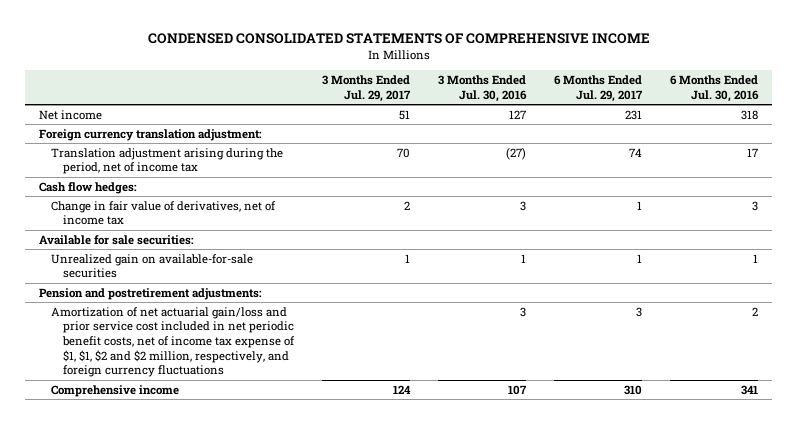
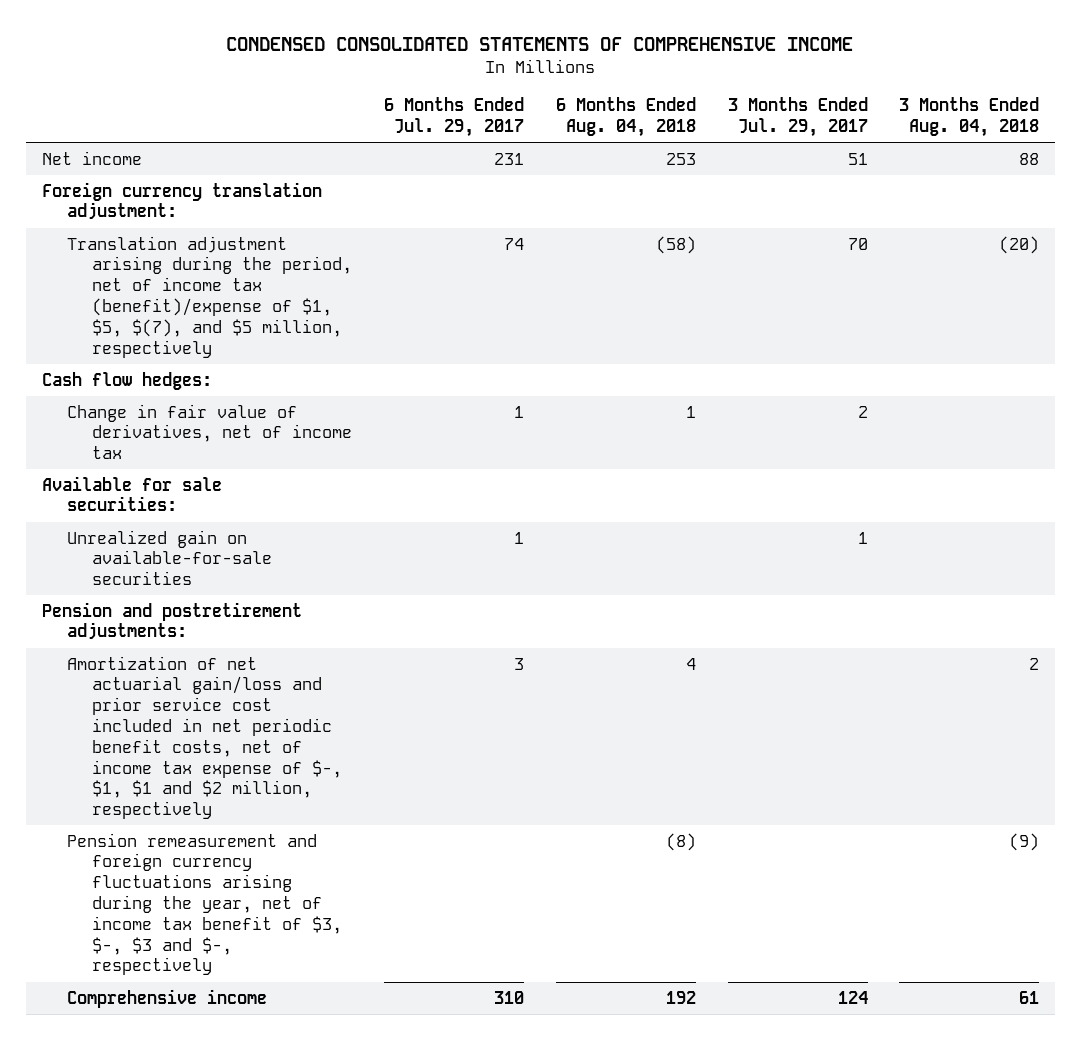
- | 3 Months Ended Jul. 29, 2017 | 3 Months Ended Jul. 30, 2016 | 6 Months Ended Jul. 29, 2017 | 6 Months Ended Jul. 30, 2016
+ | 6 Months Ended Jul. 29, 2017 | 6 Months Ended Aug. 04, 2018 | 3 Months Ended Jul. 29, 2017 | 3 Months Ended Aug. 04, 2018
- Translation adjustment arising during the period, net of income tax | 70 | (27) | 74 | 17
+ Translation adjustment arising during the period, net of income tax (benefit)/expense of $1, $5, $(7), and $5 million, respectively | 74 | (58) | 70 | (20)
- Amortization of net actuarial gain/loss and prior service cost included in net periodic benefit costs, net of income tax expense of $1, $1, $2 and $2 million, respectively, and foreign currency fluctuations | | 3 | 3 | 2
+ Amortization of net actuarial gain/loss and prior service cost included in net periodic benefit costs, net of income tax expense of $-, $1, $1 and $2 million, respectively | 3 | 4 | | 2
+ Pension remeasurement and foreign currency fluctuations arising during the year, net of income tax benefit of $3, $-, $3 and $-, respectively | | (8) | | (9)

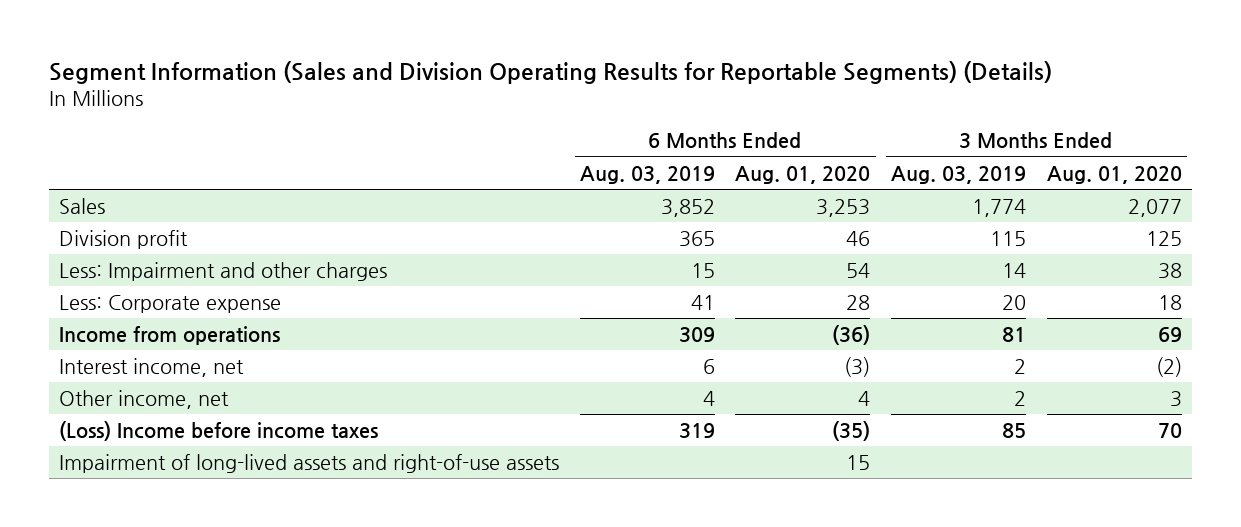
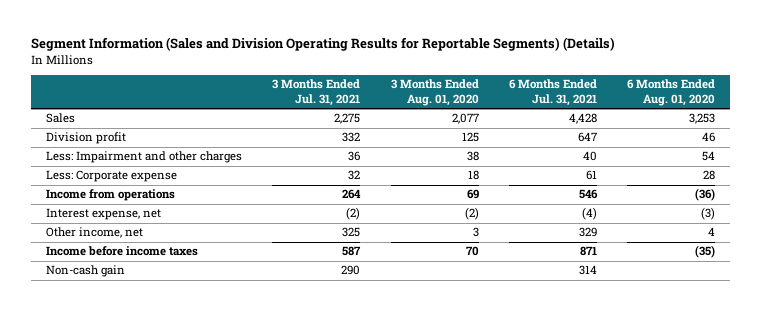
- | 6 Months Ended Aug. 03, 2019 | 6 Months Ended Aug. 01, 2020 | 3 Months Ended Aug. 03, 2019 | 3 Months Ended Aug. 01, 2020
+ | 3 Months Ended Jul. 31, 2021 | 3 Months Ended Aug. 01, 2020 | 6 Months Ended Jul. 31, 2021 | 6 Months Ended Aug. 01, 2020
- Interest income, net | 6 | (3) | 2 | (2)
+ Interest expense, net | (2) | (2) | (4) | (3)
- (Loss) Income before income taxes | 319 | (35) | 85 | 70
- Impairment of long-lived assets and right-of-use assets | | 15 | |
+ Income before income taxes | 587 | 70 | 871 | (35)
+ Non-cash gain | 290 | | 314 |

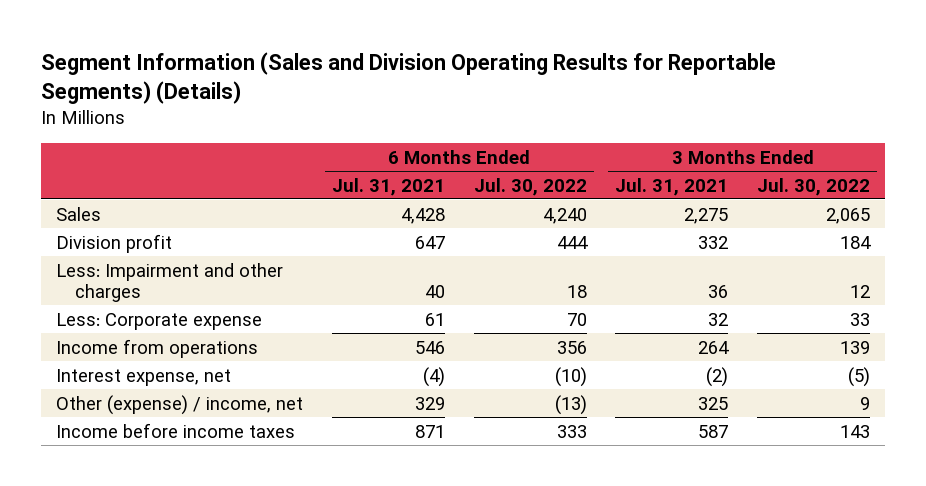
- | 3 Months Ended Jul. 31, 2021 | 3 Months Ended Aug. 01, 2020 | 6 Months Ended Jul. 31, 2021 | 6 Months Ended Aug. 01, 2020
+ | 6 Months Ended Jul. 31, 2021 | 6 Months Ended Jul. 30, 2022 | 3 Months Ended Jul. 31, 2021 | 3 Months Ended Jul. 30, 2022
- Other income, net | 325 | 3 | 329 | 4
+ Other (expense) / income, net | 329 | (13) | 325 | 9
- Non-cash gain | 290 | | 314 |

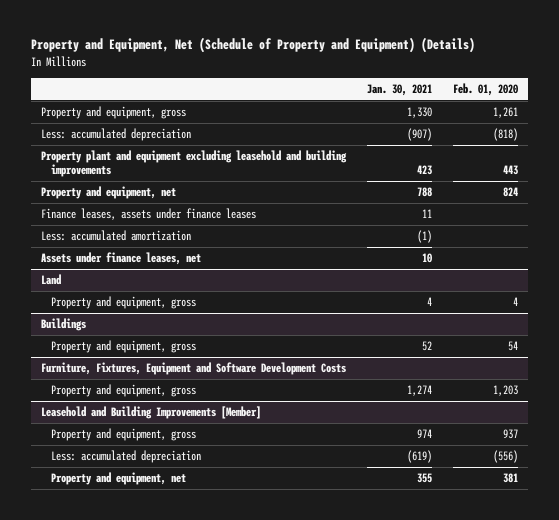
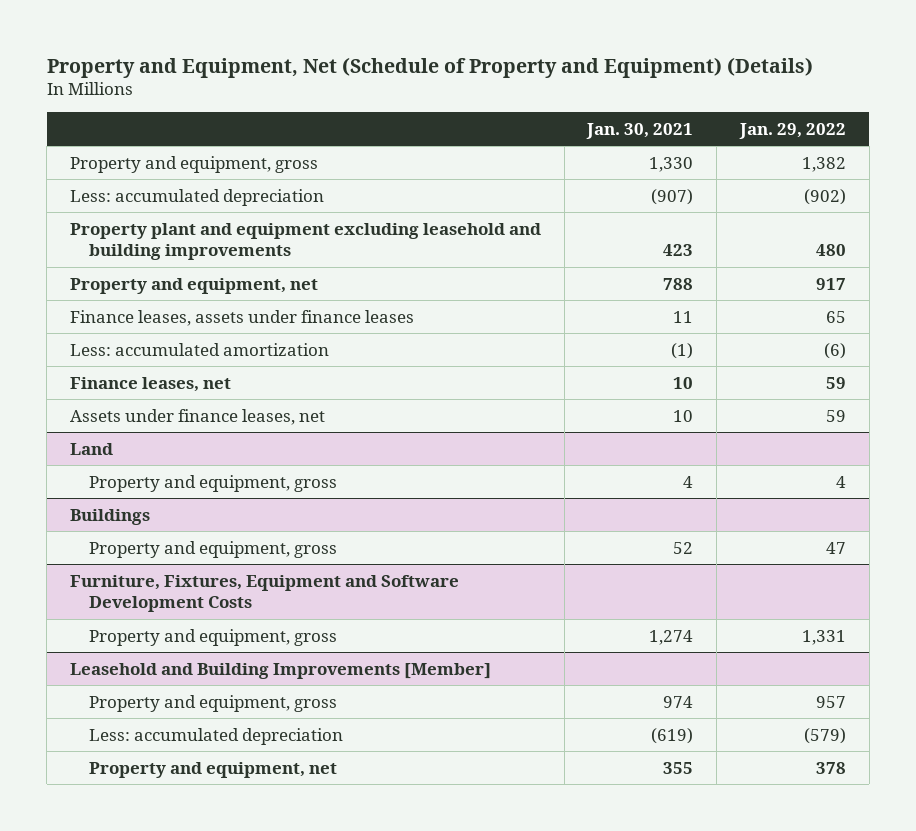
- | Jan. 30, 2021 | Feb. 01, 2020
+ | Jan. 30, 2021 | Jan. 29, 2022
+ Finance leases, net | 10 | 59

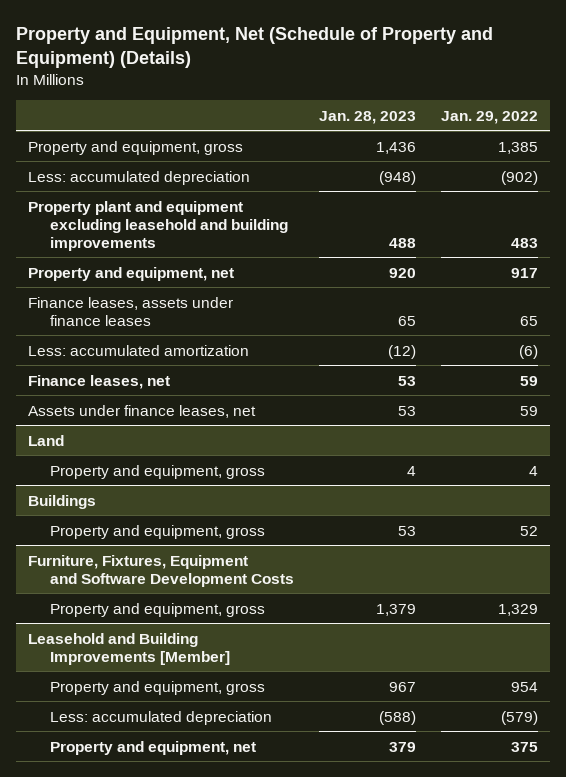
- | Jan. 30, 2021 | Jan. 29, 2022
+ | Jan. 28, 2023 | Jan. 29, 2022
- Property and equipment, gross | 1,330 | 1,382
+ Property and equipment, gross | 1,436 | 1,385
- Property plant and equipment excluding leasehold and building improvements | 423 | 480
+ Property plant and equipment excluding leasehold and building improvements | 488 | 483
@ Buildings
- Property and equipment, gross | 52 | 47
+ Property and equipment, gross | 53 | 52
@ Furniture, Fixtures, Equipment and Software Development Costs
- Property and equipment, gross | 1,274 | 1,331
+ Property and equipment, gross | 1,379 | 1,329
@ Leasehold and Building Improvements [Member]
- Property and equipment, gross | 974 | 957
+ Property and equipment, gross | 967 | 954
- Property and equipment, net | 355 | 378
+ Property and equipment, net | 379 | 375

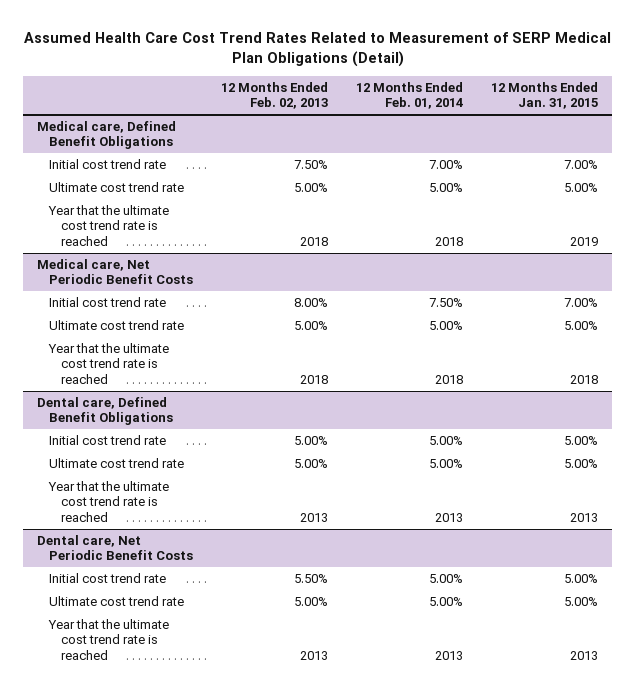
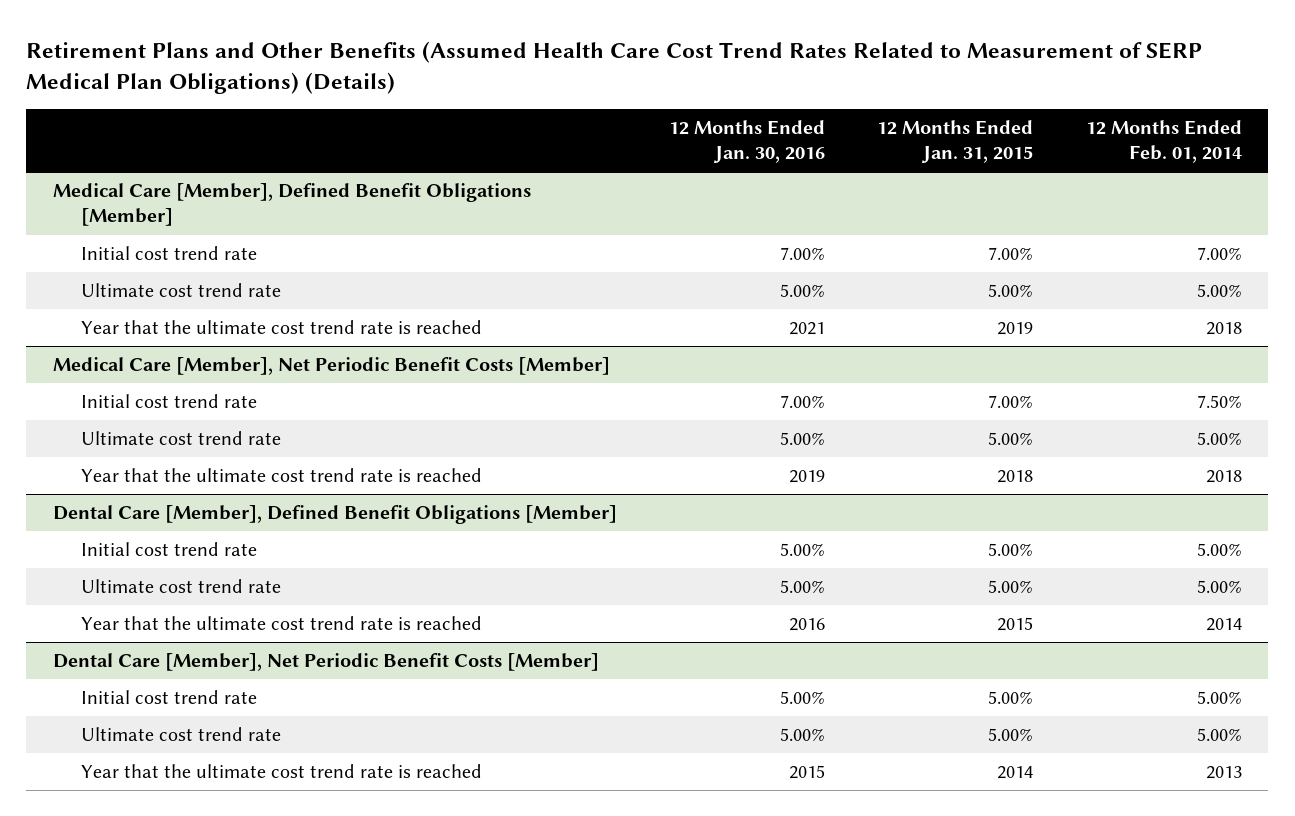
- Assumed Health Care Cost Trend Rates Related to Measurement of SERP Medical Plan Obligations (Detail)
+ Retirement Plans and Other Benefits (Assumed Health Care Cost Trend Rates Related to Measurement of SERP Medical Plan Obligations) (Details)
- | 12 Months Ended Feb. 02, 2013 | 12 Months Ended Feb. 01, 2014 | 12 Months Ended Jan. 31, 2015
+ | 12 Months Ended Jan. 30, 2016 | 12 Months Ended Jan. 31, 2015 | 12 Months Ended Feb. 01, 2014
- Medical care, Defined Benefit Obligations
+ Medical Care [Member], Defined Benefit Obligations [Member]
- Medical care, Net Periodic Benefit Costs
+ Medical Care [Member], Net Periodic Benefit Costs [Member]
- Dental care, Defined Benefit Obligations
+ Dental Care [Member], Defined Benefit Obligations [Member]
- Year that the ultimate cost trend rate is reached | 2013 | 2013 | 2013
- Dental care, Net Periodic Benefit Costs
+ Year that the ultimate cost trend rate is reached | 2016 | 2015 | 2014
+ Dental Care [Member], Net Periodic Benefit Costs [Member]
- Year that the ultimate cost trend rate is reached | 2013 | 2013 | 2013
+ Year that the ultimate cost trend rate is reached | 2015 | 2014 | 2013

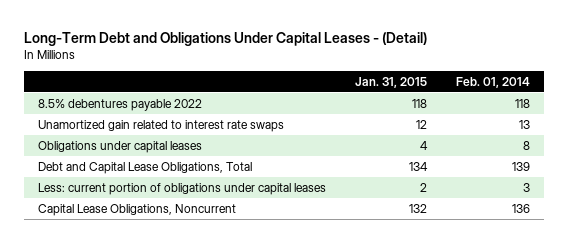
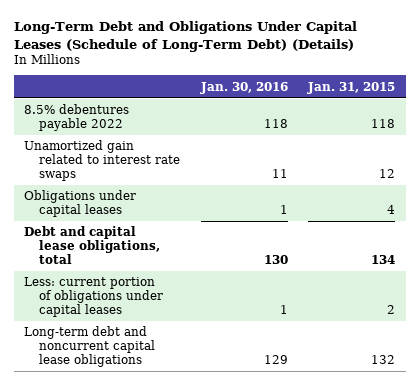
- Long-Term Debt and Obligations Under Capital Leases - (Detail)
+ Long-Term Debt and Obligations Under Capital Leases (Schedule of Long-Term Debt) (Details)
- | Jan. 31, 2015 | Feb. 01, 2014
+ | Jan. 30, 2016 | Jan. 31, 2015
- Debt and Capital Lease Obligations, Total | 134 | 139
+ Debt and capital lease obligations, total | 130 | 134
- Capital Lease Obligations, Noncurrent | 132 | 136
+ Long-term debt and noncurrent capital lease obligations | 129 | 132

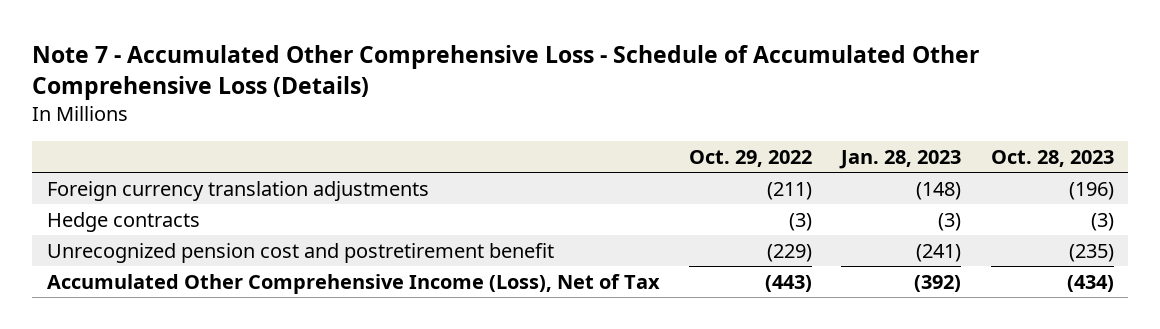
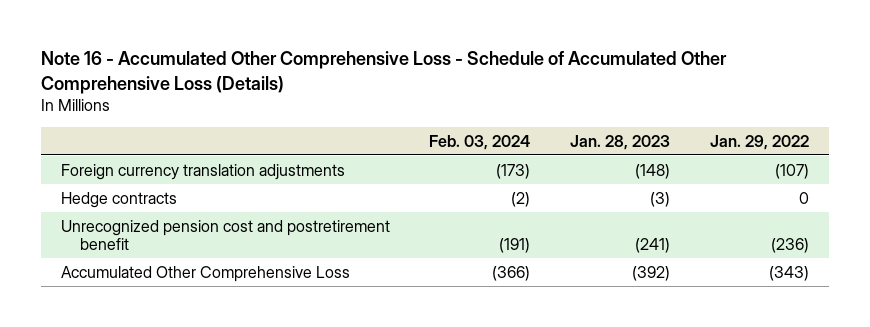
- Note 7 - Accumulated Other Comprehensive Loss - Schedule of Accumulated Other Comprehensive Loss (Details)
+ Note 16 - Accumulated Other Comprehensive Loss - Schedule of Accumulated Other Comprehensive Loss (Details)
- | Oct. 29, 2022 | Jan. 28, 2023 | Oct. 28, 2023
+ | Feb. 03, 2024 | Jan. 28, 2023 | Jan. 29, 2022
- Accumulated Other Comprehensive Income (Loss), Net of Tax | (443) | (392) | (434)
+ Accumulated Other Comprehensive Loss | (366) | (392) | (343)

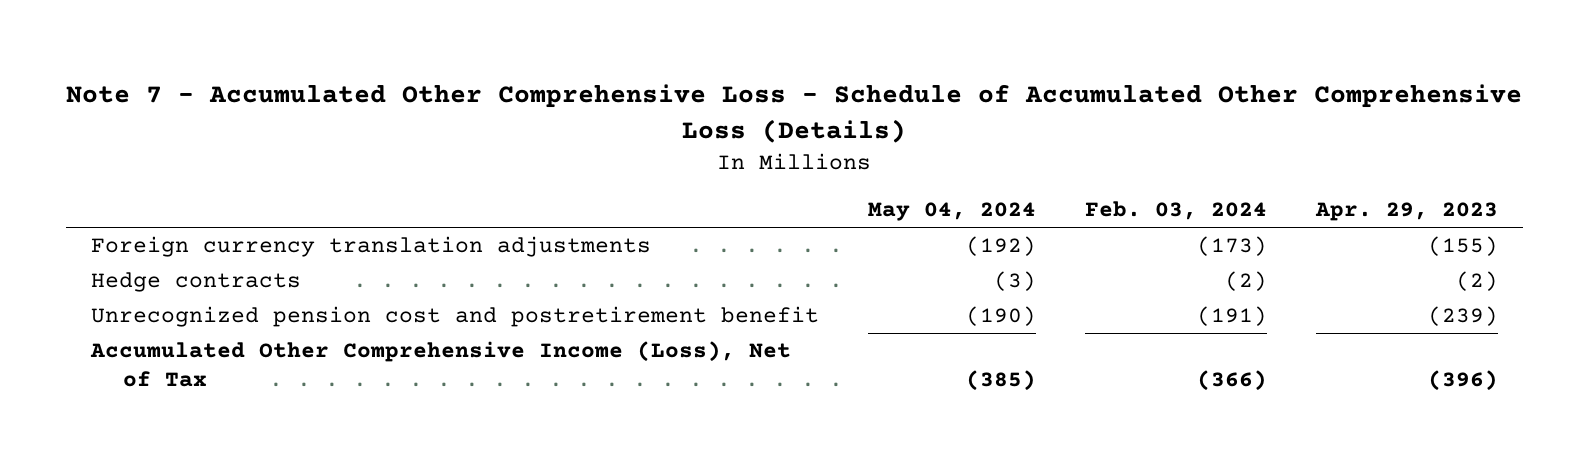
- Note 16 - Accumulated Other Comprehensive Loss - Schedule of Accumulated Other Comprehensive Loss (Details)
+ Note 7 - Accumulated Other Comprehensive Loss - Schedule of Accumulated Other Comprehensive Loss (Details)
- | Feb. 03, 2024 | Jan. 28, 2023 | Jan. 29, 2022
+ | May 04, 2024 | Feb. 03, 2024 | Apr. 29, 2023
- Accumulated Other Comprehensive Loss | (366) | (392) | (343)
+ Accumulated Other Comprehensive Income (Loss), Net of Tax | (385) | (366) | (396)

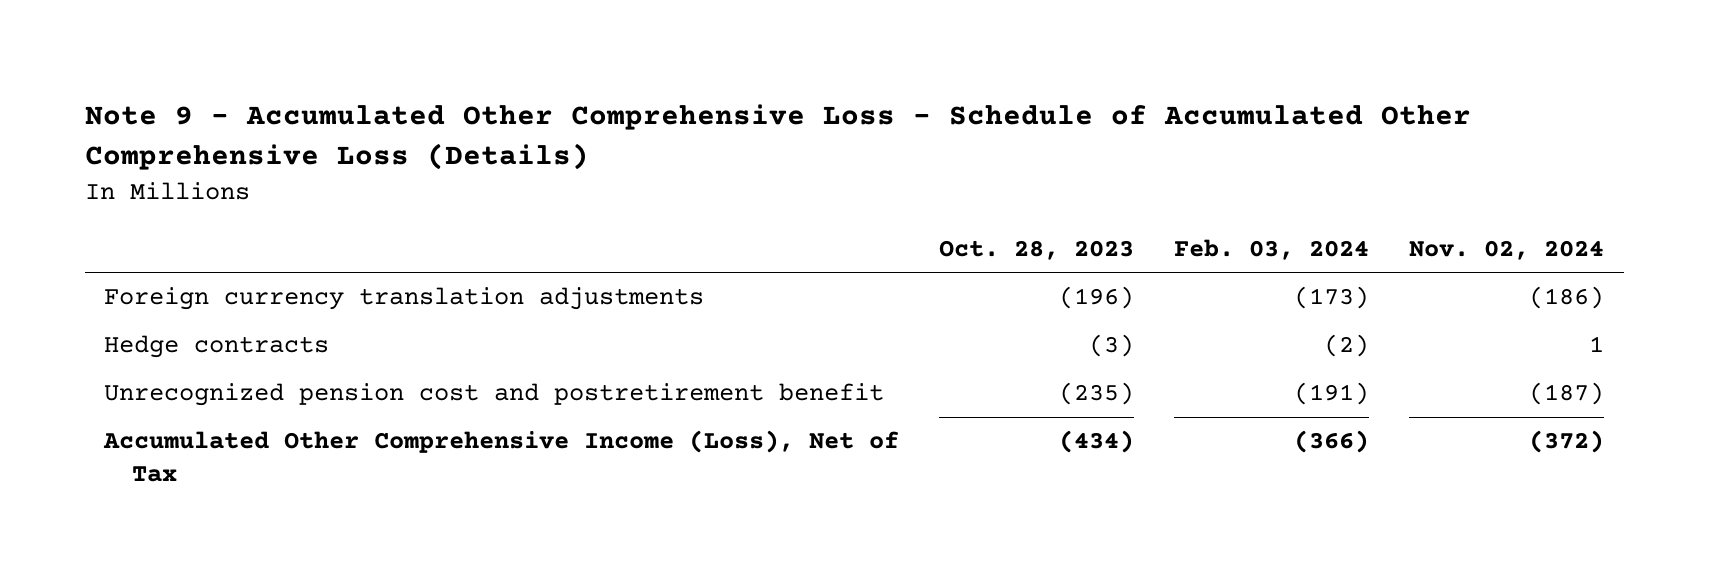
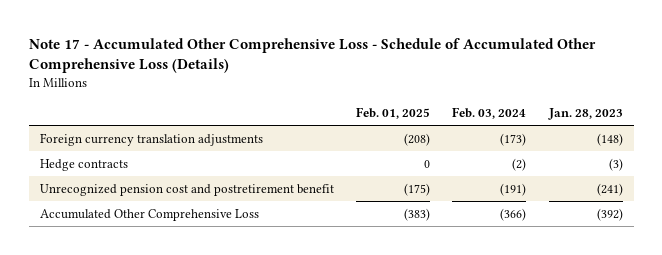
- Note 9 - Accumulated Other Comprehensive Loss - Schedule of Accumulated Other Comprehensive Loss (Details)
+ Note 17 - Accumulated Other Comprehensive Loss - Schedule of Accumulated Other Comprehensive Loss (Details)
- | Oct. 28, 2023 | Feb. 03, 2024 | Nov. 02, 2024
+ | Feb. 01, 2025 | Feb. 03, 2024 | Jan. 28, 2023
- Accumulated Other Comprehensive Income (Loss), Net of Tax | (434) | (366) | (372)
+ Accumulated Other Comprehensive Loss | (383) | (366) | (392)

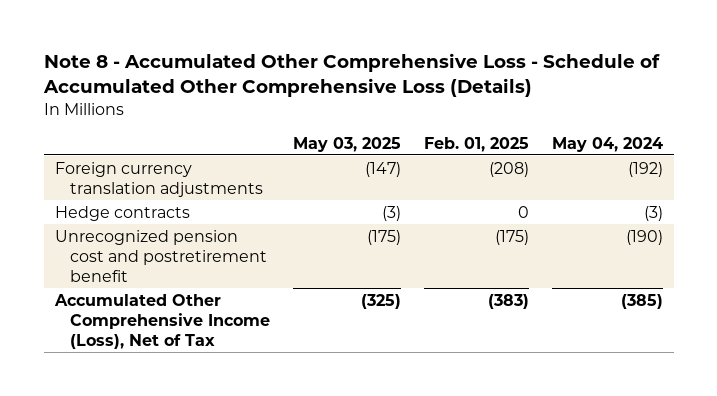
- Note 17 - Accumulated Other Comprehensive Loss - Schedule of Accumulated Other Comprehensive Loss (Details)
+ Note 8 - Accumulated Other Comprehensive Loss - Schedule of Accumulated Other Comprehensive Loss (Details)
- | Feb. 01, 2025 | Feb. 03, 2024 | Jan. 28, 2023
+ | May 03, 2025 | Feb. 01, 2025 | May 04, 2024
- Accumulated Other Comprehensive Loss | (383) | (366) | (392)
+ Accumulated Other Comprehensive Income (Loss), Net of Tax | (325) | (383) | (385)

